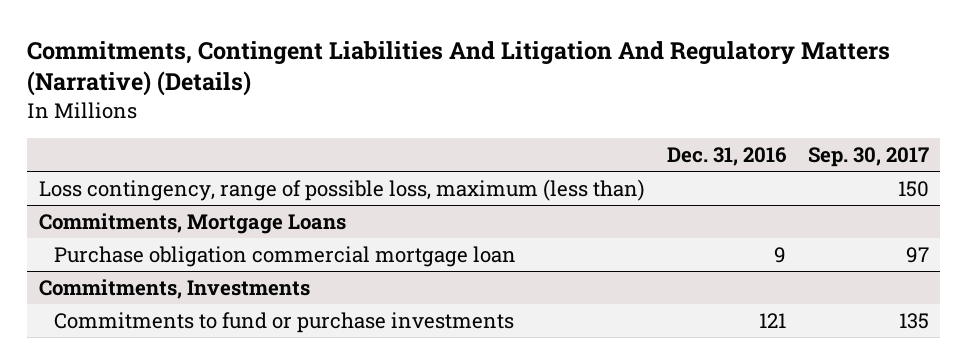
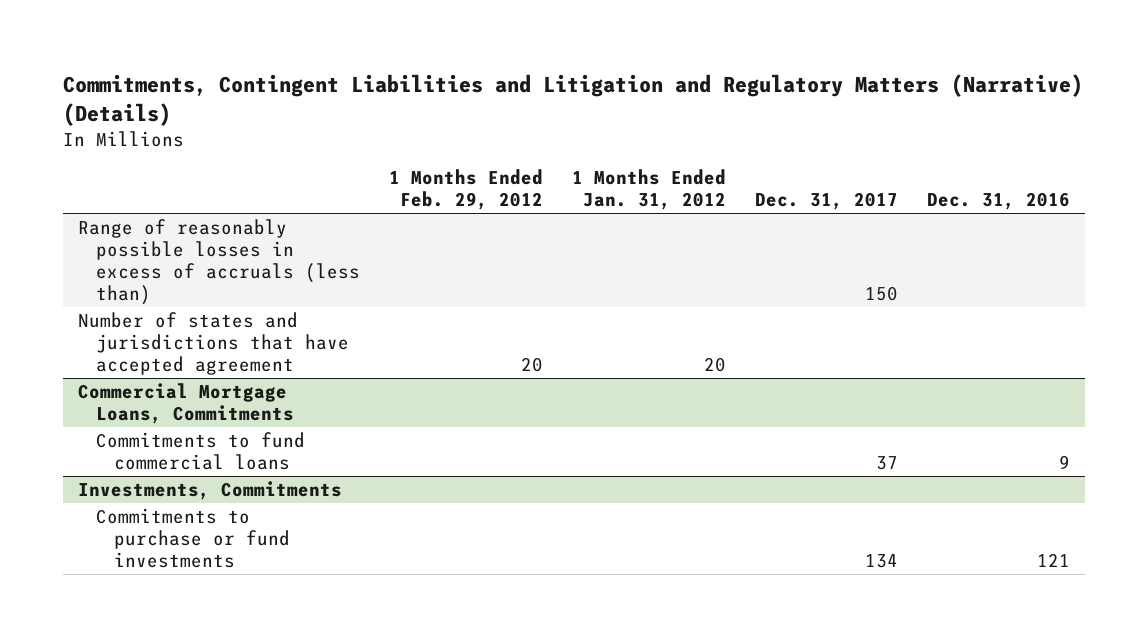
- Commitments, Contingent Liabilities And Litigation And Regulatory Matters (Narrative) (Details)
+ Commitments, Contingent Liabilities and Litigation and Regulatory Matters (Narrative) (Details)
- | Dec. 31, 2016 | Sep. 30, 2017
+ | 1 Months Ended Feb. 29, 2012 | 1 Months Ended Jan. 31, 2012 | Dec. 31, 2017 | Dec. 31, 2016
- Loss contingency, range of possible loss, maximum (less than) | | 150
- Commitments, Mortgage Loans
- Purchase obligation commercial mortgage loan | 9 | 97
- Commitments, Investments
- Commitments to fund or purchase investments | 121 | 135
+ Range of reasonably possible losses in excess of accruals (less than) | | | 150 |
+ Number of states and jurisdictions that have accepted agreement | 20 | 20 | |
+ Commercial Mortgage Loans, Commitments
+ Commitments to fund commercial loans | | | 37 | 9
+ Investments, Commitments
+ Commitments to purchase or fund investments | | | 134 | 121

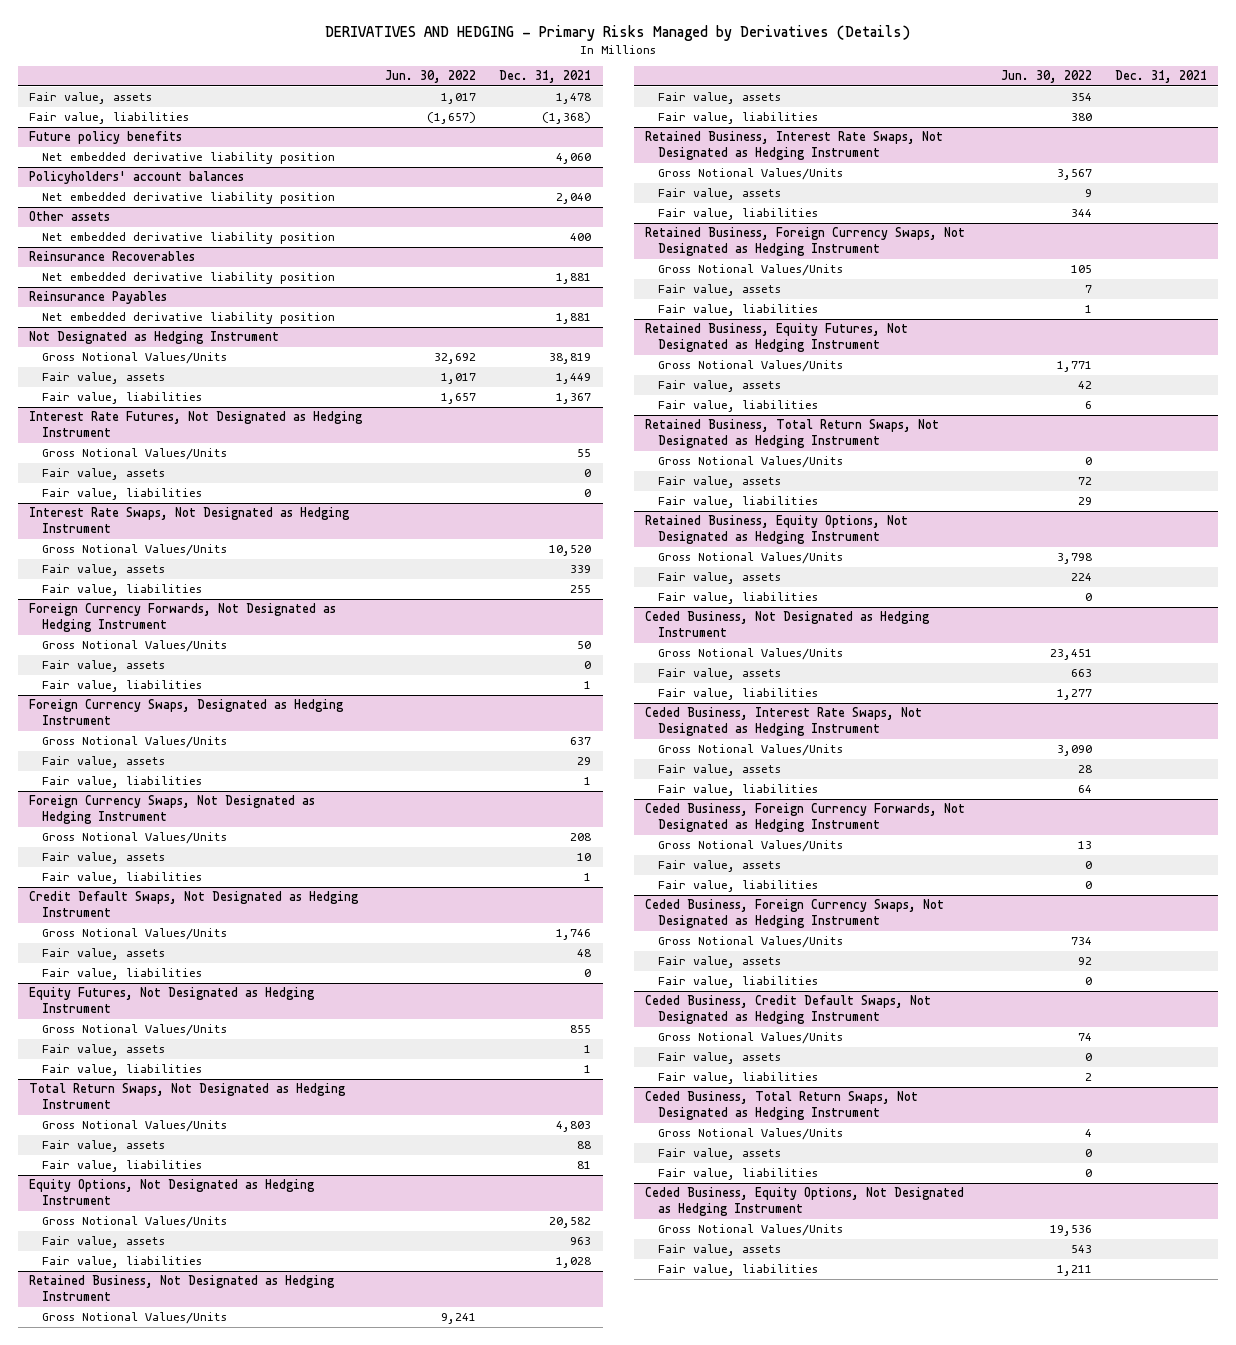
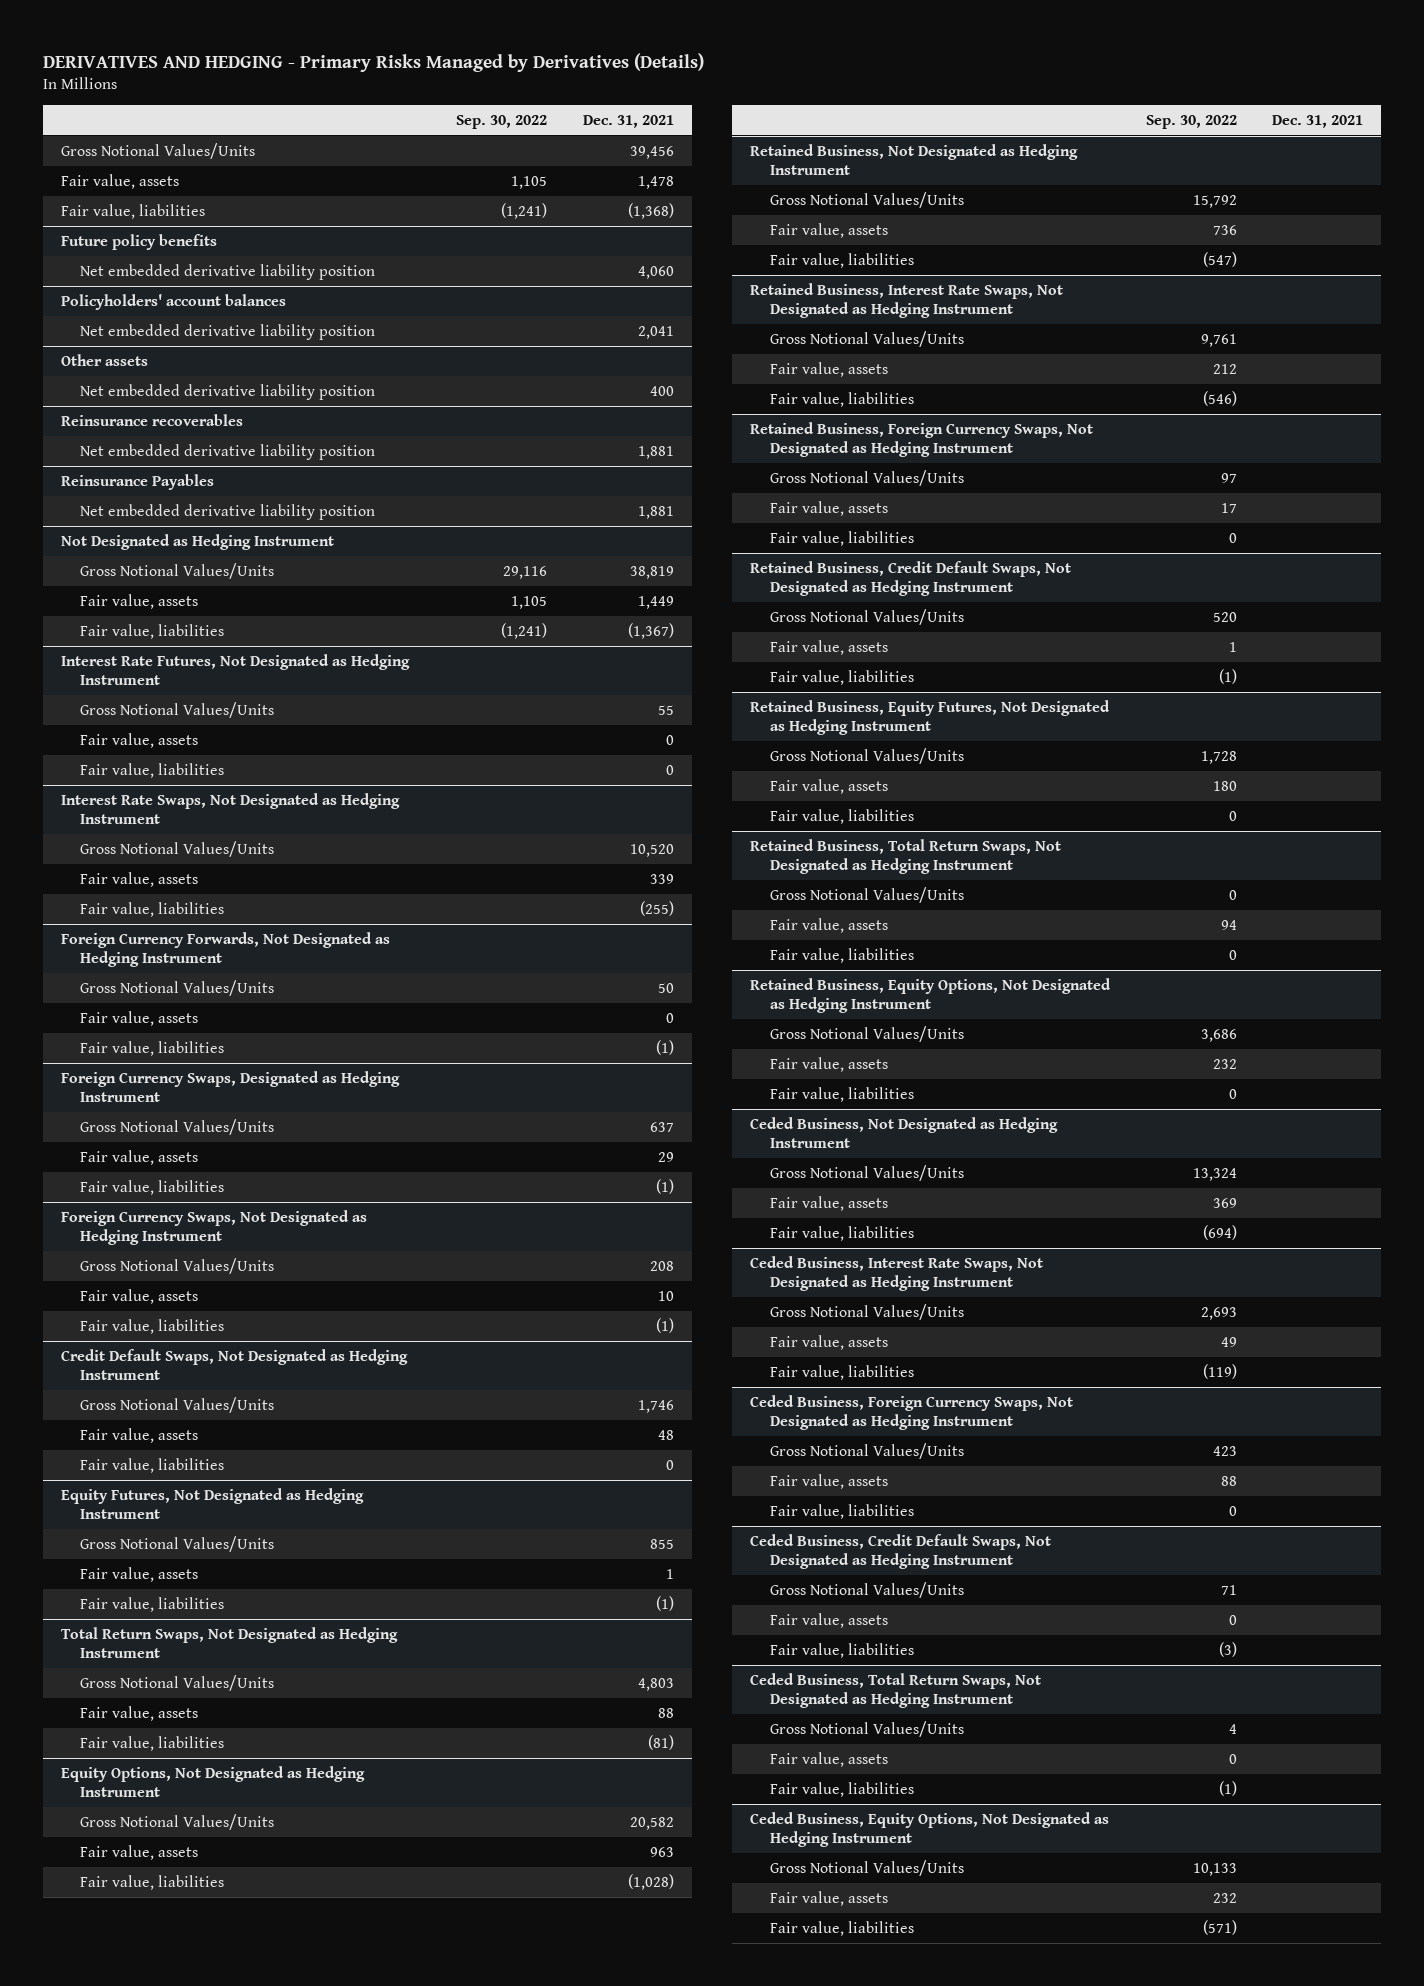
- | Jun. 30, 2022 | Dec. 31, 2021
+ | Sep. 30, 2022 | Dec. 31, 2021
+ Gross Notional Values/Units | | 39,456
@ Policyholders' account balances
- Net embedded derivative liability position | | 2,040
+ Net embedded derivative liability position | | 2,041
- Reinsurance Recoverables
+ Reinsurance recoverables
@ Not Designated as Hedging Instrument
- Fair value, liabilities | 1,657 | 1,367
+ Fair value, liabilities | (1,241) | (1,367)
@ Interest Rate Swaps, Not Designated as Hedging Instrument
- Fair value, liabilities | | 255
+ Fair value, liabilities | | (255)
@ Foreign Currency Forwards, Not Designated as Hedging Instrument
- Fair value, liabilities | | 1
+ Fair value, liabilities | | (1)
@ Foreign Currency Swaps, Designated as Hedging Instrument
- Fair value, liabilities | | 1
+ Fair value, liabilities | | (1)
@ Foreign Currency Swaps, Not Designated as Hedging Instrument
- Fair value, liabilities | | 1
+ Fair value, liabilities | | (1)
@ Equity Futures, Not Designated as Hedging Instrument
- Fair value, liabilities | | 1
+ Fair value, liabilities | | (1)
@ Total Return Swaps, Not Designated as Hedging Instrument
- Fair value, liabilities | | 81
+ Fair value, liabilities | | (81)
@ Equity Options, Not Designated as Hedging Instrument
- Fair value, liabilities | | 1,028
+ Fair value, liabilities | | (1,028)
+ Retained Business, Credit Default Swaps, Not Designated as Hedging Instrument
+ Gross Notional Values/Units | 520 |
+ Fair value, assets | 1 |
+ Fair value, liabilities | (1) |
- Ceded Business, Foreign Currency Forwards, Not Designated as Hedging Instrument
- Gross Notional Values/Units | 13 |
- Fair value, assets | 0 |
- Fair value, liabilities | 0 |

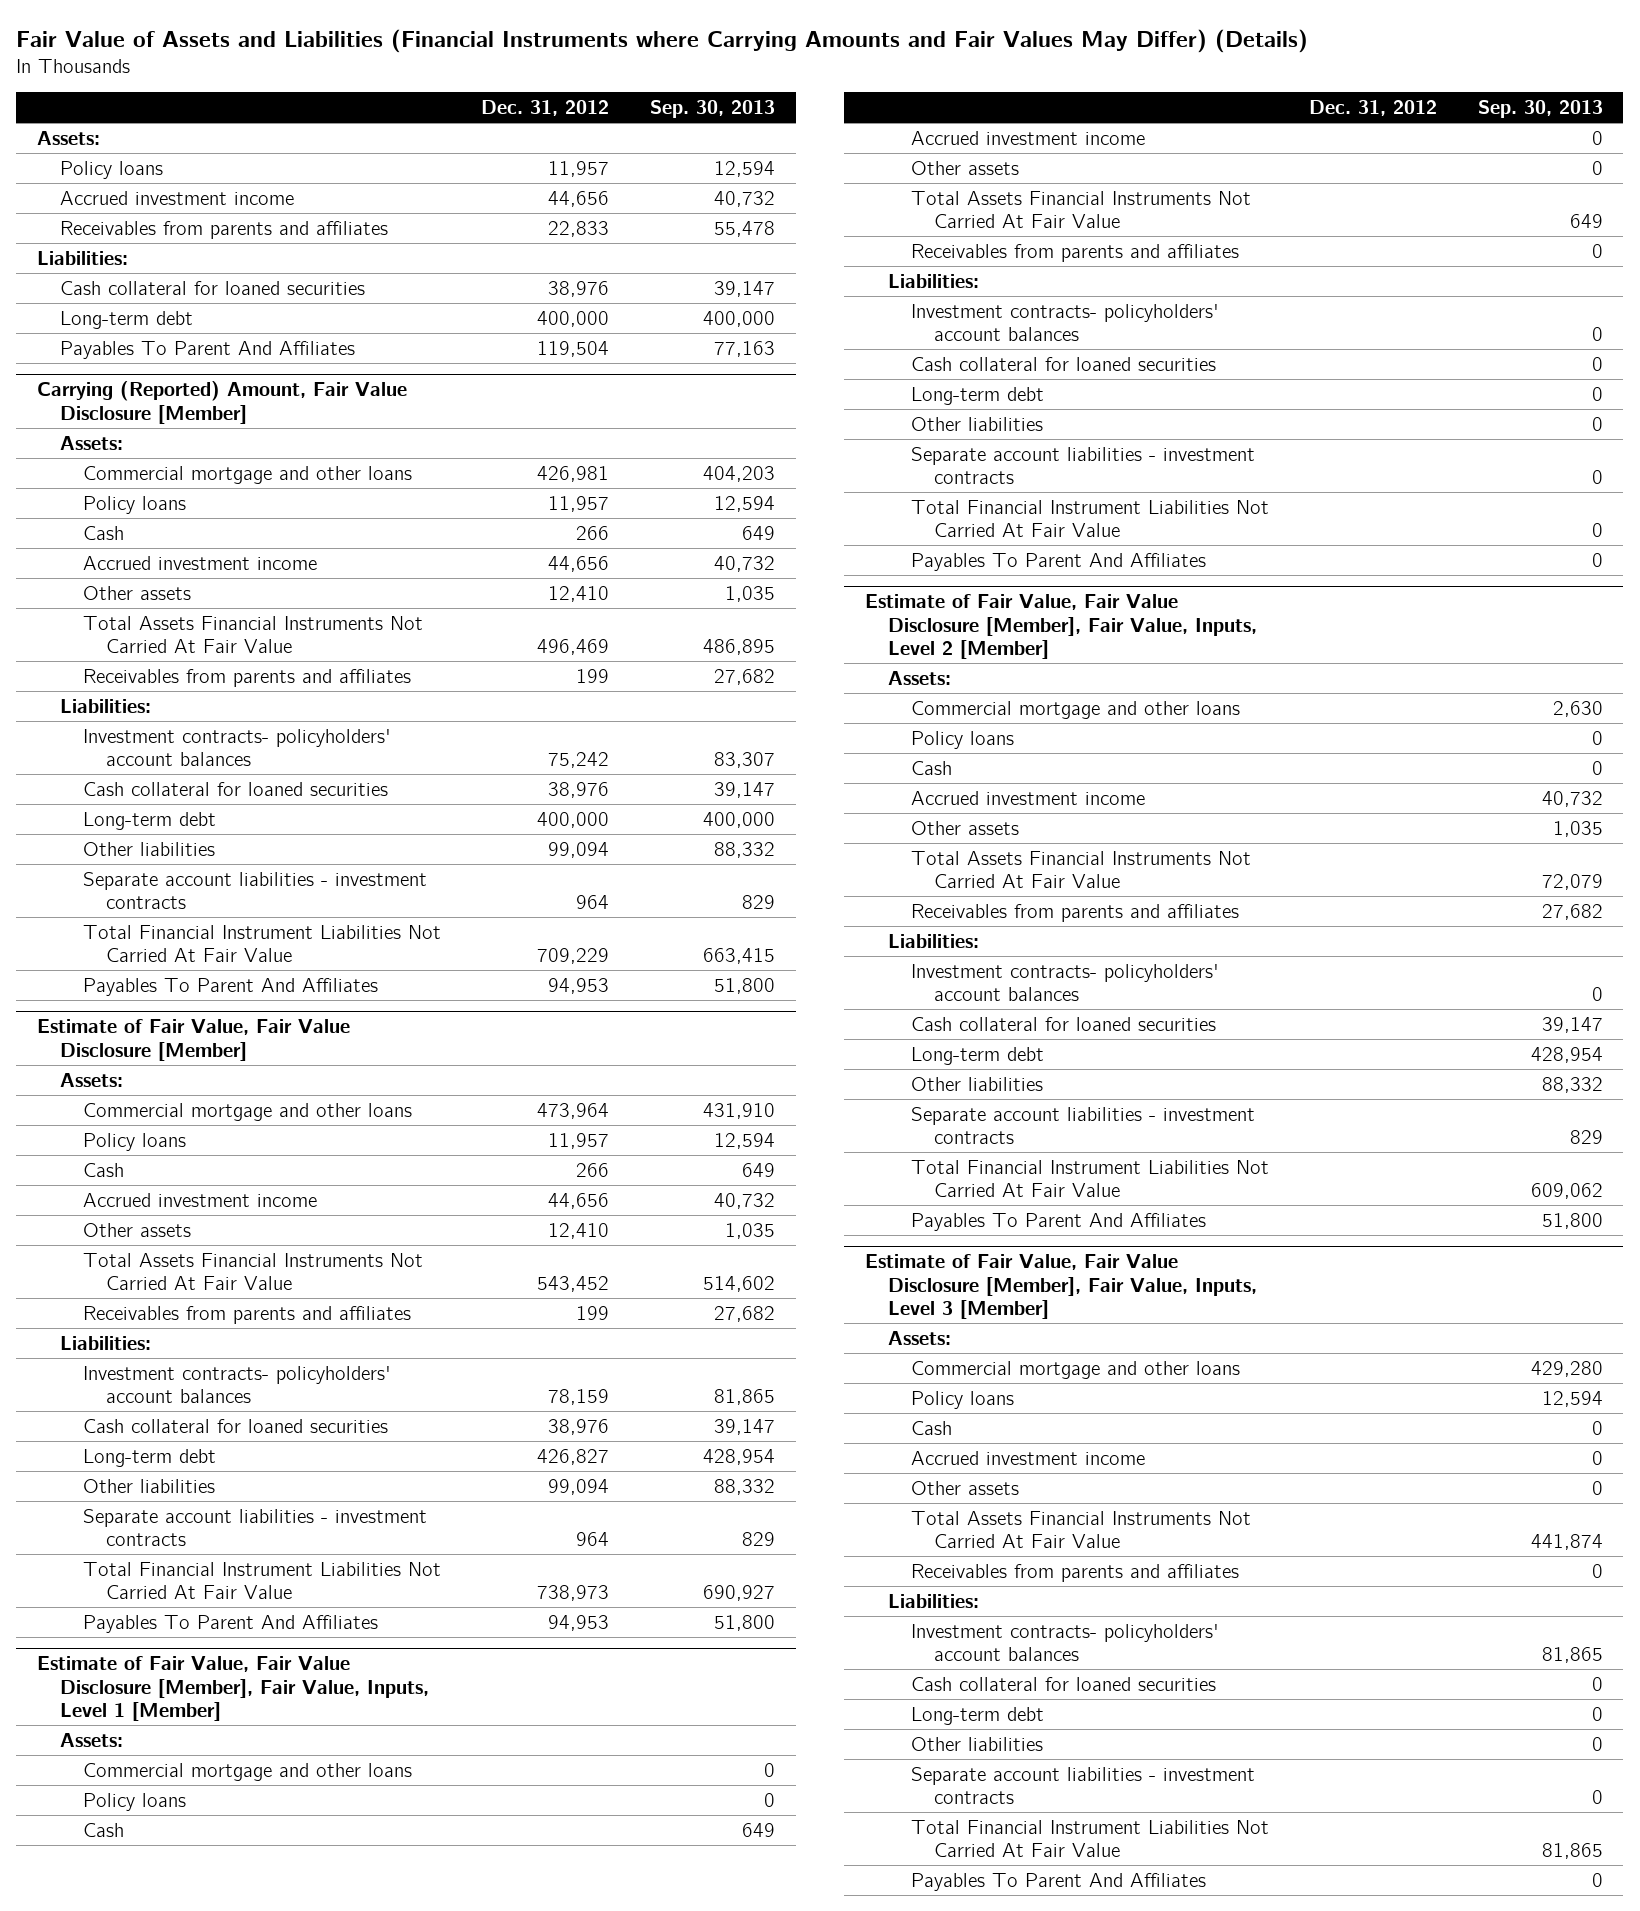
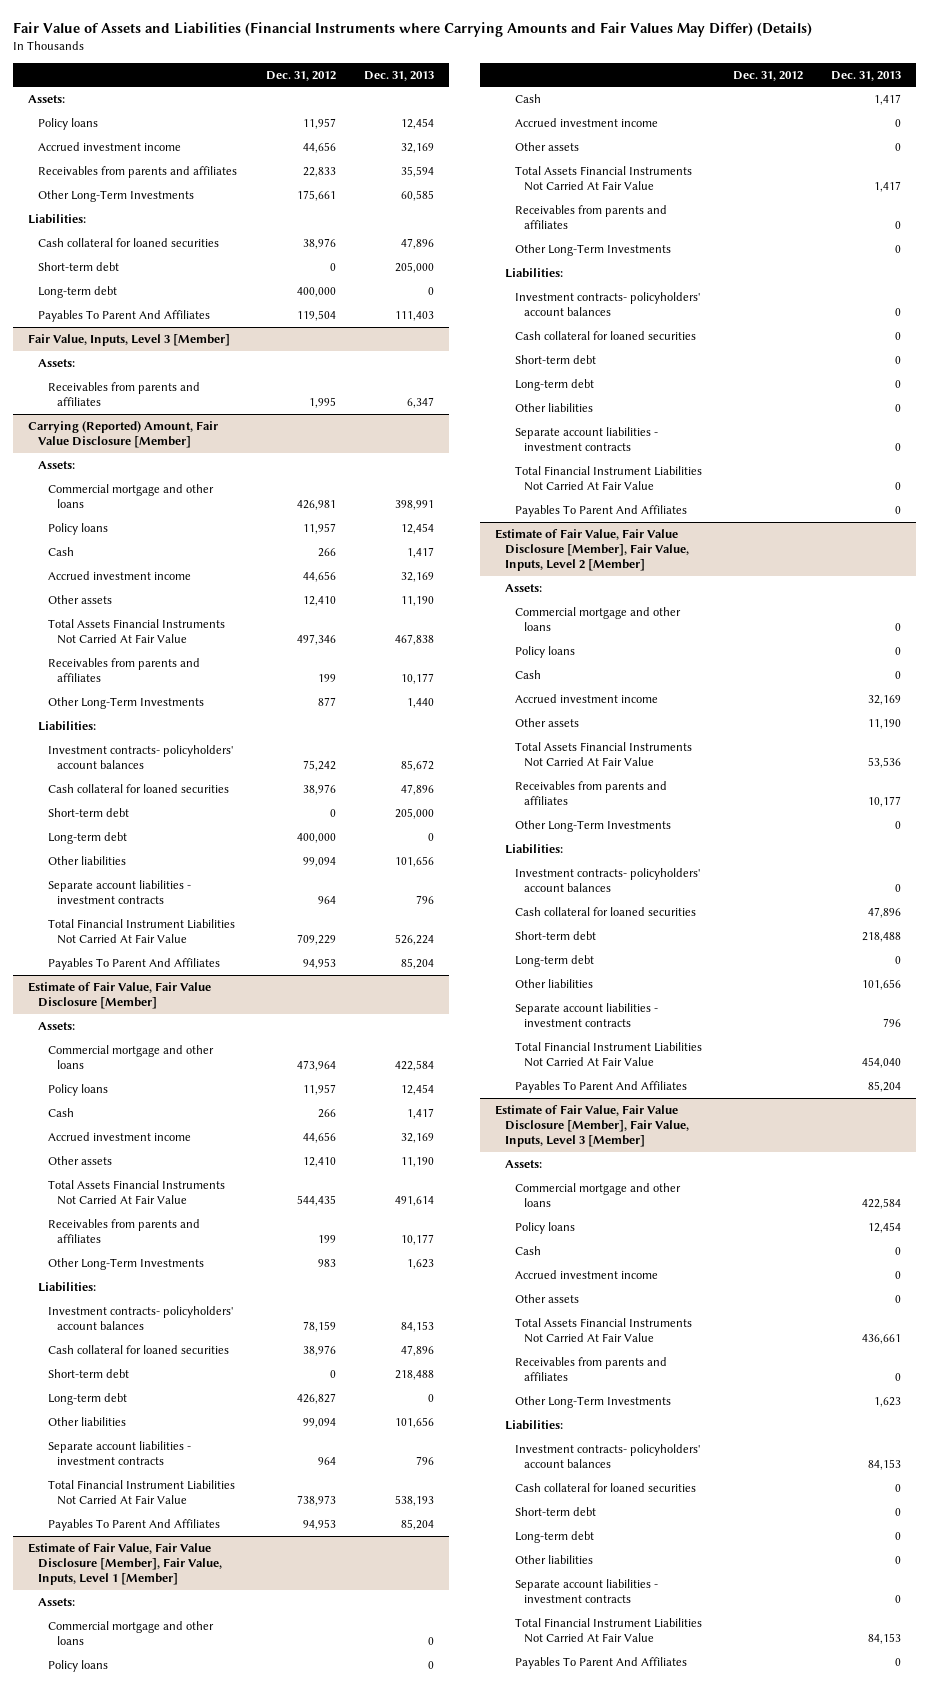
- | Dec. 31, 2012 | Sep. 30, 2013
+ | Dec. 31, 2012 | Dec. 31, 2013
+ Other Long-Term Investments | 175,661 | 60,585
+ Short-term debt | 0 | 205,000
+ Fair Value, Inputs, Level 3 [Member]
+ Assets:
+ Receivables from parents and affiliates | 1,995 | 6,347
@ Carrying (Reported) Amount, Fair Value Disclosure [Member]
- Total Assets Financial Instruments Not Carried At Fair Value | 496,469 | 486,895
+ Total Assets Financial Instruments Not Carried At Fair Value | 497,346 | 467,838
+ Other Long-Term Investments | 877 | 1,440
+ Short-term debt | 0 | 205,000
@ Estimate of Fair Value, Fair Value Disclosure [Member]
- Total Assets Financial Instruments Not Carried At Fair Value | 543,452 | 514,602
+ Total Assets Financial Instruments Not Carried At Fair Value | 544,435 | 491,614
+ Other Long-Term Investments | 983 | 1,623
+ Short-term debt | 0 | 218,488
@ Estimate of Fair Value, Fair Value Disclosure [Member], Fair Value, Inputs, Level 1 [Member]
+ Other Long-Term Investments | | 0
+ Short-term debt | | 0
@ Estimate of Fair Value, Fair Value Disclosure [Member], Fair Value, Inputs, Level 2 [Member]
+ Other Long-Term Investments | | 0
+ Short-term debt | | 218,488
@ Estimate of Fair Value, Fair Value Disclosure [Member], Fair Value, Inputs, Level 3 [Member]
+ Other Long-Term Investments | | 1,623
+ Short-term debt | | 0

